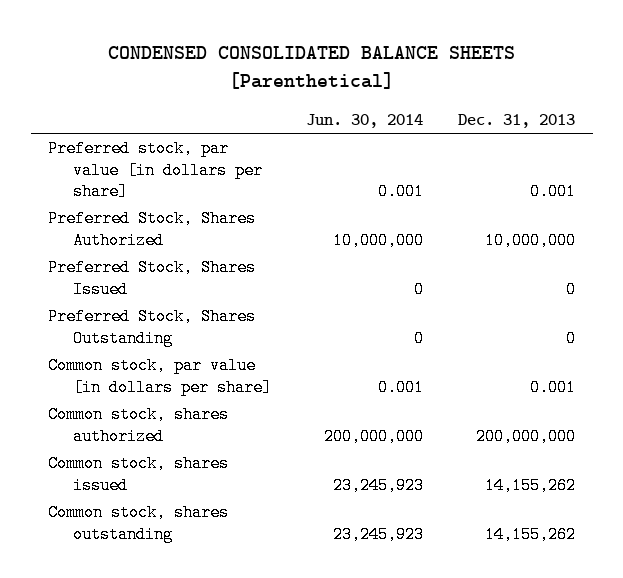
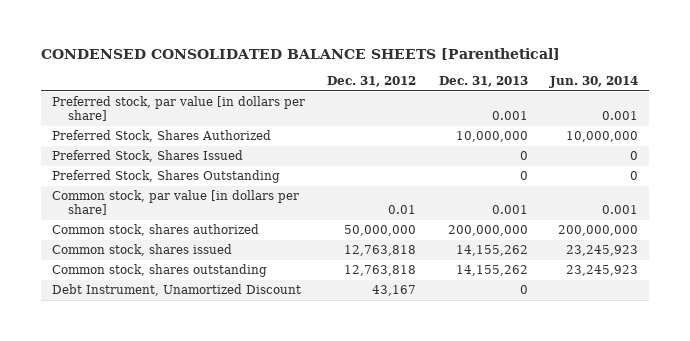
- | Jun. 30, 2014 | Dec. 31, 2013
+ | Dec. 31, 2012 | Dec. 31, 2013 | Jun. 30, 2014
+ Debt Instrument, Unamortized Discount | 43,167 | 0 |

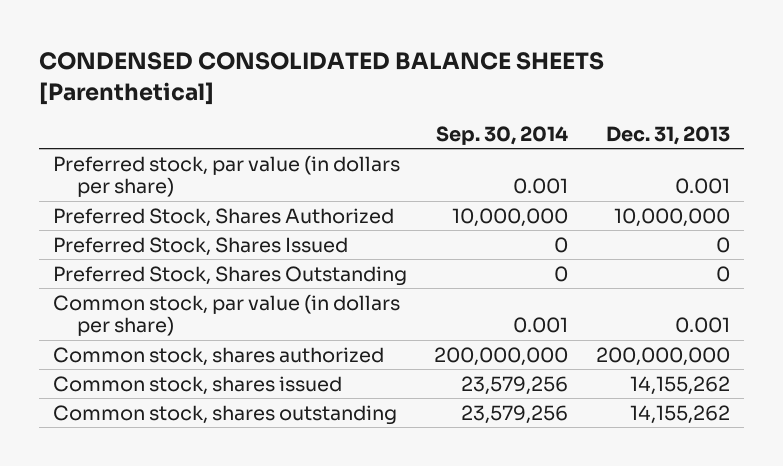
- | Dec. 31, 2012 | Dec. 31, 2013 | Jun. 30, 2014
+ | Sep. 30, 2014 | Dec. 31, 2013
- Preferred stock, par value [in dollars per share] | | 0.001 | 0.001
+ Preferred stock, par value (in dollars per share) | 0.001 | 0.001
- Common stock, par value [in dollars per share] | 0.01 | 0.001 | 0.001
+ Common stock, par value (in dollars per share) | 0.001 | 0.001
- Debt Instrument, Unamortized Discount | 43,167 | 0 |

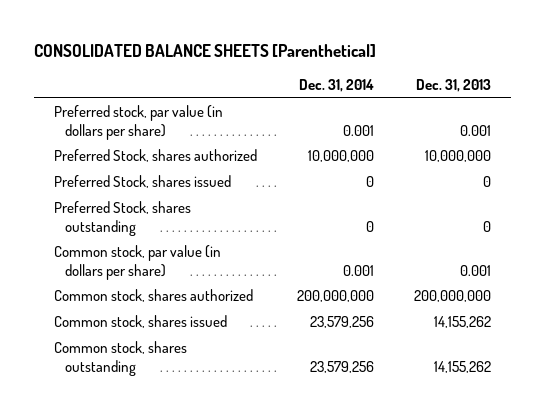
- CONDENSED CONSOLIDATED BALANCE SHEETS [Parenthetical]
+ CONSOLIDATED BALANCE SHEETS [Parenthetical]
- | Sep. 30, 2014 | Dec. 31, 2013
+ | Dec. 31, 2014 | Dec. 31, 2013
- Preferred Stock, Shares Authorized | 10,000,000 | 10,000,000
- Preferred Stock, Shares Issued | 0 | 0
- Preferred Stock, Shares Outstanding | 0 | 0
+ Preferred Stock, shares authorized | 10,000,000 | 10,000,000
+ Preferred Stock, shares issued | 0 | 0
+ Preferred Stock, shares outstanding | 0 | 0

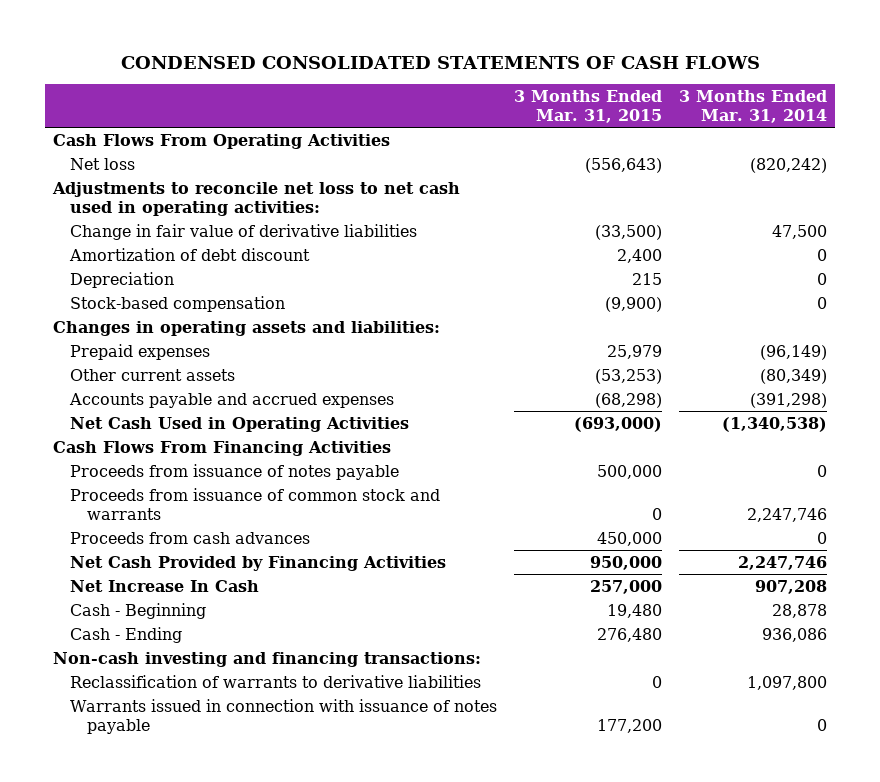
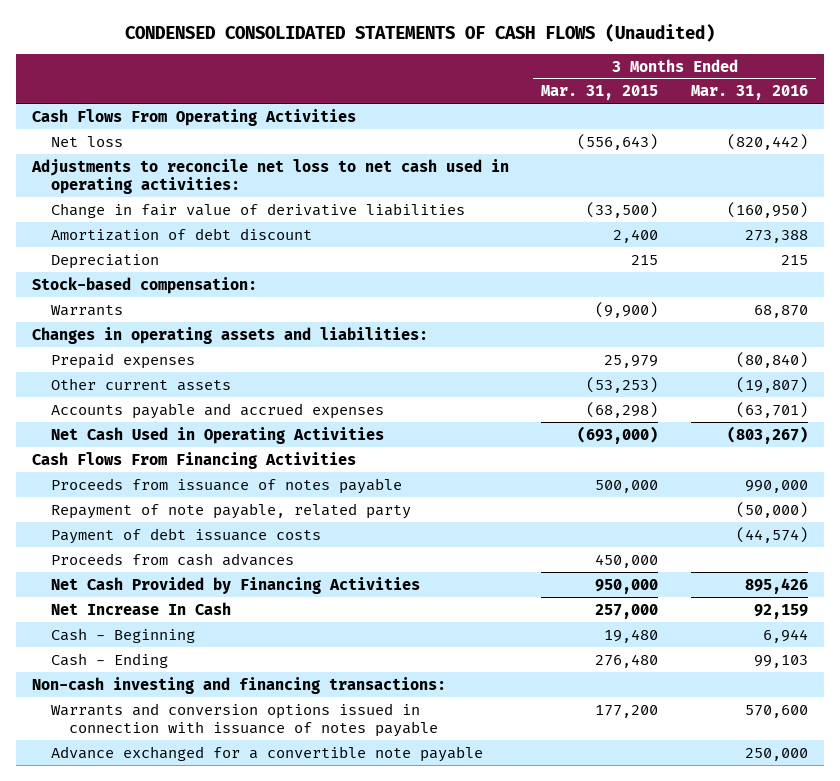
- CONDENSED CONSOLIDATED STATEMENTS OF CASH FLOWS
+ CONDENSED CONSOLIDATED STATEMENTS OF CASH FLOWS (Unaudited)
- | 3 Months Ended Mar. 31, 2015 | 3 Months Ended Mar. 31, 2014
+ | 3 Months Ended Mar. 31, 2015 | 3 Months Ended Mar. 31, 2016
- Stock-based compensation | (9,900) | 0
+ Stock-based compensation:
+ Warrants | (9,900) | 68,870
- Proceeds from issuance of common stock and warrants | 0 | 2,247,746
+ Repayment of note payable, related party | | (50,000)
+ Payment of debt issuance costs | | (44,574)
- Reclassification of warrants to derivative liabilities | 0 | 1,097,800
- Warrants issued in connection with issuance of notes payable | 177,200 | 0
+ Warrants and conversion options issued in connection with issuance of notes payable | 177,200 | 570,600
+ Advance exchanged for a convertible note payable | | 250,000

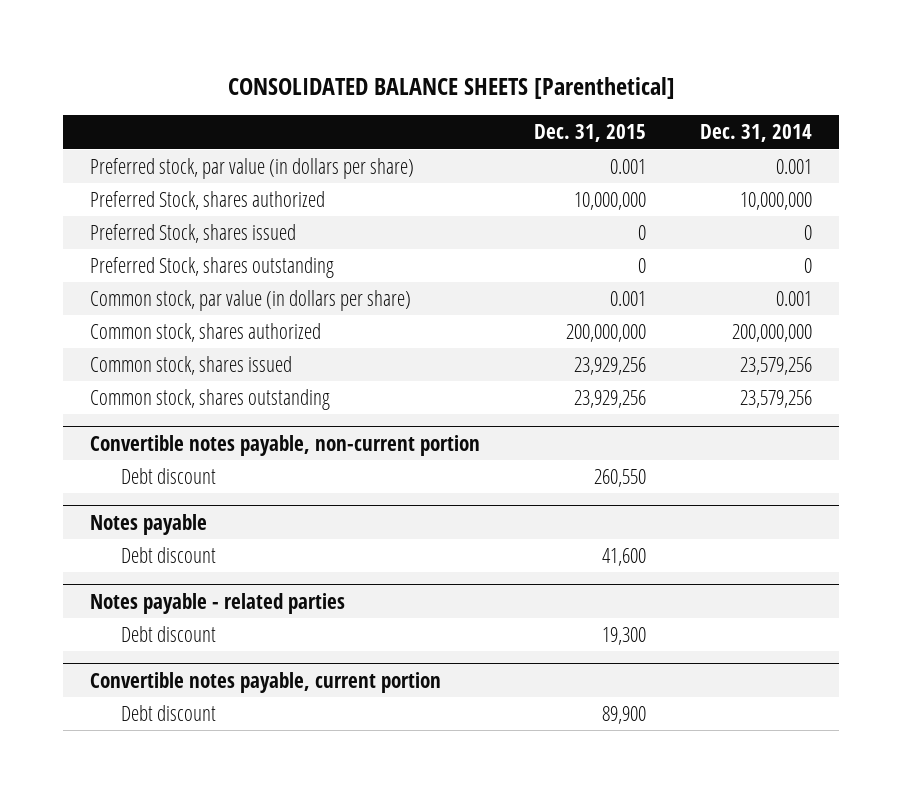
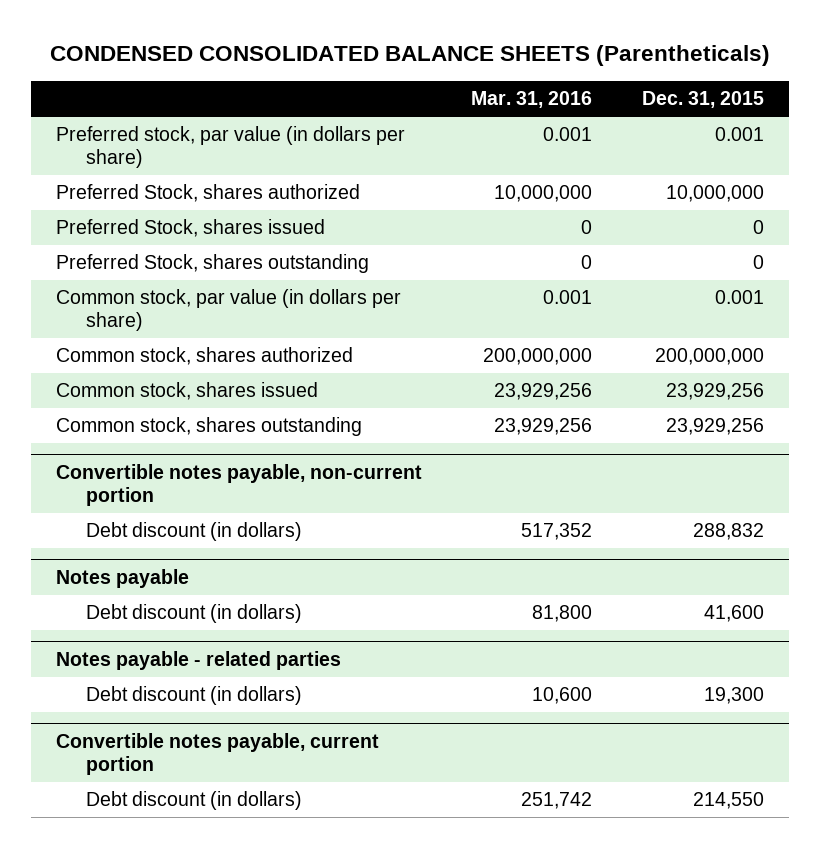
- CONSOLIDATED BALANCE SHEETS [Parenthetical]
+ CONDENSED CONSOLIDATED BALANCE SHEETS (Parentheticals)
- | Dec. 31, 2015 | Dec. 31, 2014
+ | Mar. 31, 2016 | Dec. 31, 2015
@ Convertible notes payable, non-current portion
- Debt discount | 260,550 |
+ Debt discount (in dollars) | 517,352 | 288,832
@ Notes payable
- Debt discount | 41,600 |
+ Debt discount (in dollars) | 81,800 | 41,600
@ Notes payable - related parties
- Debt discount | 19,300 |
+ Debt discount (in dollars) | 10,600 | 19,300
@ Convertible notes payable, current portion
- Debt discount | 89,900 |
+ Debt discount (in dollars) | 251,742 | 214,550

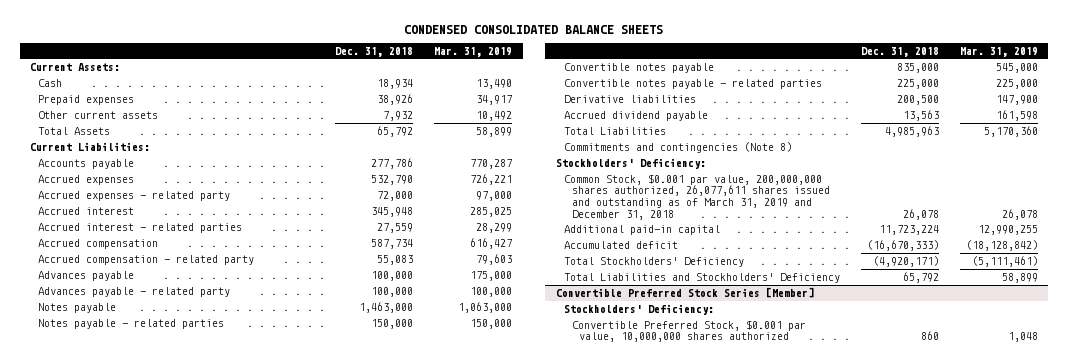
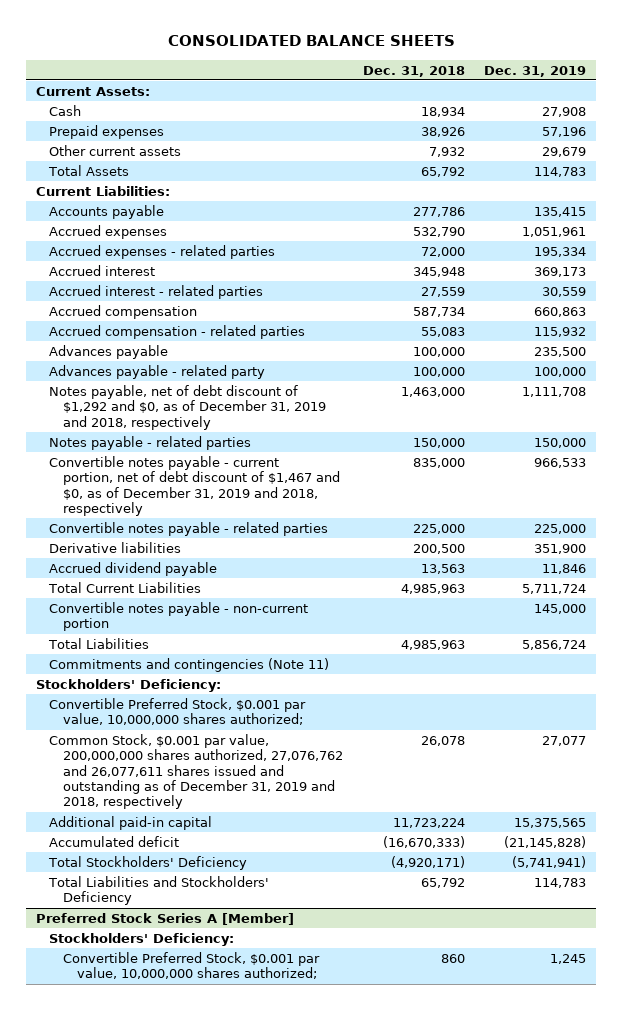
- CONDENSED CONSOLIDATED BALANCE SHEETS
+ CONSOLIDATED BALANCE SHEETS
- | Dec. 31, 2018 | Mar. 31, 2019
+ | Dec. 31, 2018 | Dec. 31, 2019
- Accrued expenses - related party | 72,000 | 97,000
+ Accrued expenses - related parties | 72,000 | 195,334
- Accrued compensation - related party | 55,083 | 79,603
+ Accrued compensation - related parties | 55,083 | 115,932
- Notes payable | 1,463,000 | 1,063,000
+ Notes payable, net of debt discount of $1,292 and $0, as of December 31, 2019 and 2018, respectively | 1,463,000 | 1,111,708
- Convertible notes payable | 835,000 | 545,000
+ Convertible notes payable - current portion, net of debt discount of $1,467 and $0, as of December 31, 2019 and 2018, respectively | 835,000 | 966,533
+ Total Current Liabilities | 4,985,963 | 5,711,724
+ Convertible notes payable - non-current portion | | 145,000
- Commitments and contingencies (Note 8)
+ Commitments and contingencies (Note 11)
- Common Stock, $0.001 par value, 200,000,000 shares authorized, 26,077,611 shares issued and outstanding as of March 31, 2019 and December 31, 2018 | 26,078 | 26,078
+ Convertible Preferred Stock, $0.001 par value, 10,000,000 shares authorized;
+ Common Stock, $0.001 par value, 200,000,000 shares authorized, 27,076,762 and 26,077,611 shares issued and outstanding as of December 31, 2019 and 2018, respectively | 26,078 | 27,077
- Convertible Preferred Stock Series [Member]
+ Preferred Stock Series A [Member]
- Convertible Preferred Stock, $0.001 par value, 10,000,000 shares authorized | 860 | 1,048
+ Convertible Preferred Stock, $0.001 par value, 10,000,000 shares authorized; | 860 | 1,245

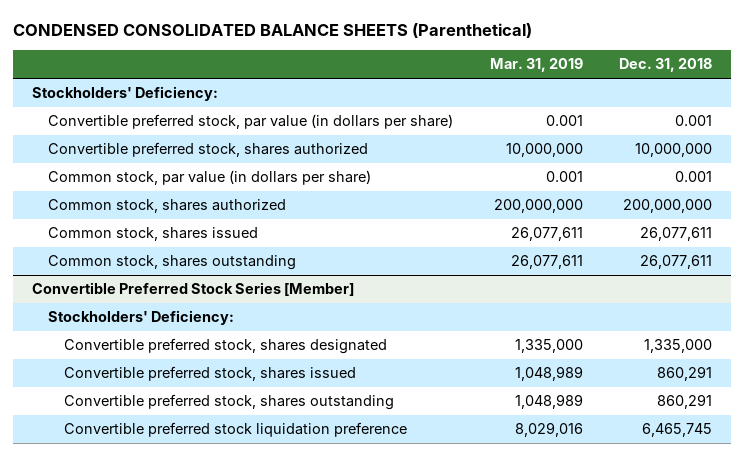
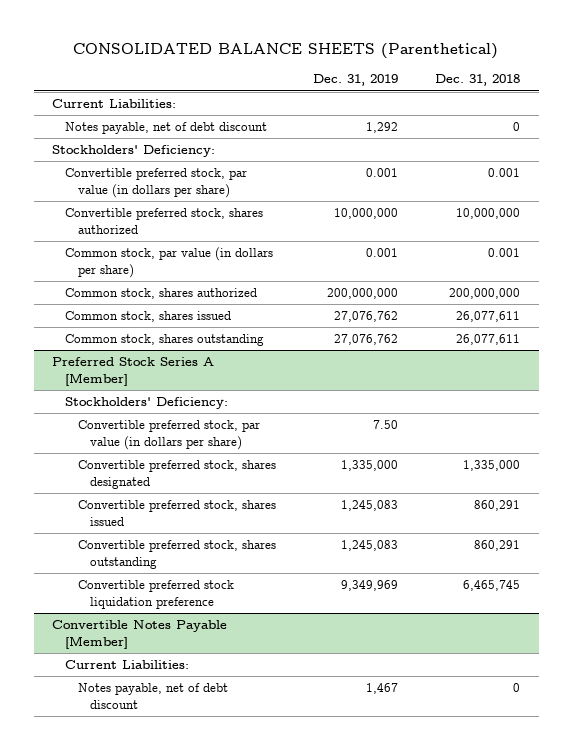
- CONDENSED CONSOLIDATED BALANCE SHEETS (Parenthetical)
+ CONSOLIDATED BALANCE SHEETS (Parenthetical)
- | Mar. 31, 2019 | Dec. 31, 2018
+ | Dec. 31, 2019 | Dec. 31, 2018
+ Current Liabilities:
+ Notes payable, net of debt discount | 1,292 | 0
- Convertible Preferred Stock Series [Member]
+ Preferred Stock Series A [Member]
+ Convertible preferred stock, par value (in dollars per share) | 7.50 |
+ Convertible Notes Payable [Member]
+ Current Liabilities:
+ Notes payable, net of debt discount | 1,467 | 0

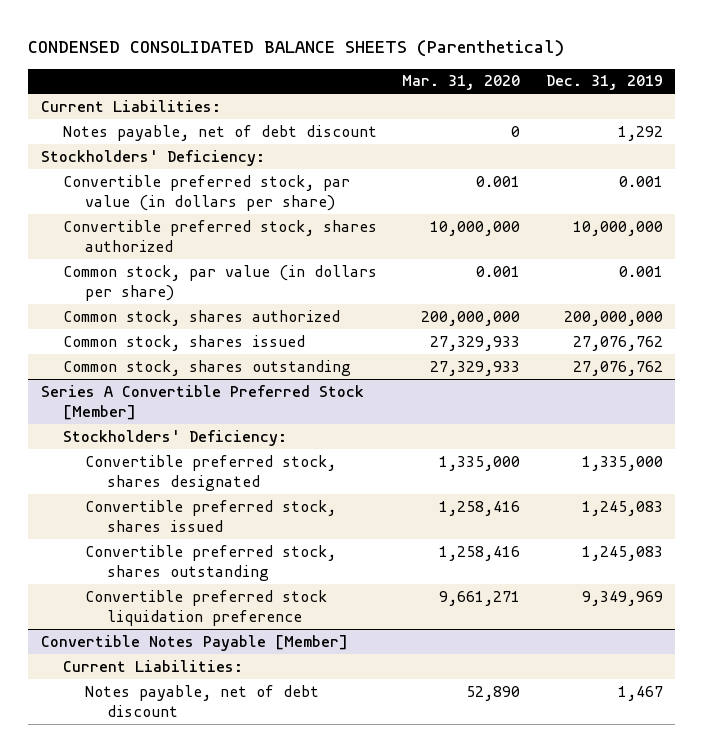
- CONSOLIDATED BALANCE SHEETS (Parenthetical)
+ CONDENSED CONSOLIDATED BALANCE SHEETS (Parenthetical)
- | Dec. 31, 2019 | Dec. 31, 2018
+ | Mar. 31, 2020 | Dec. 31, 2019
- Preferred Stock Series A [Member]
+ Series A Convertible Preferred Stock [Member]
- Convertible preferred stock, par value (in dollars per share) | 7.50 |

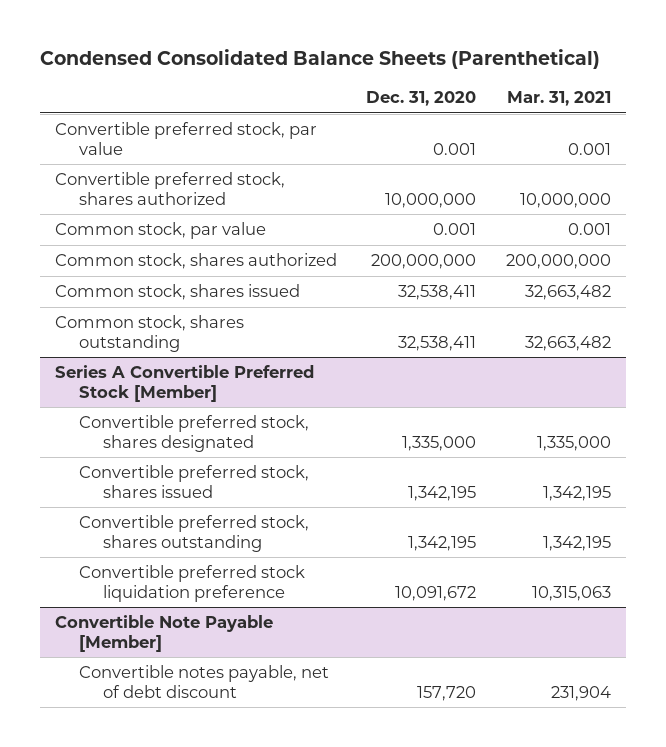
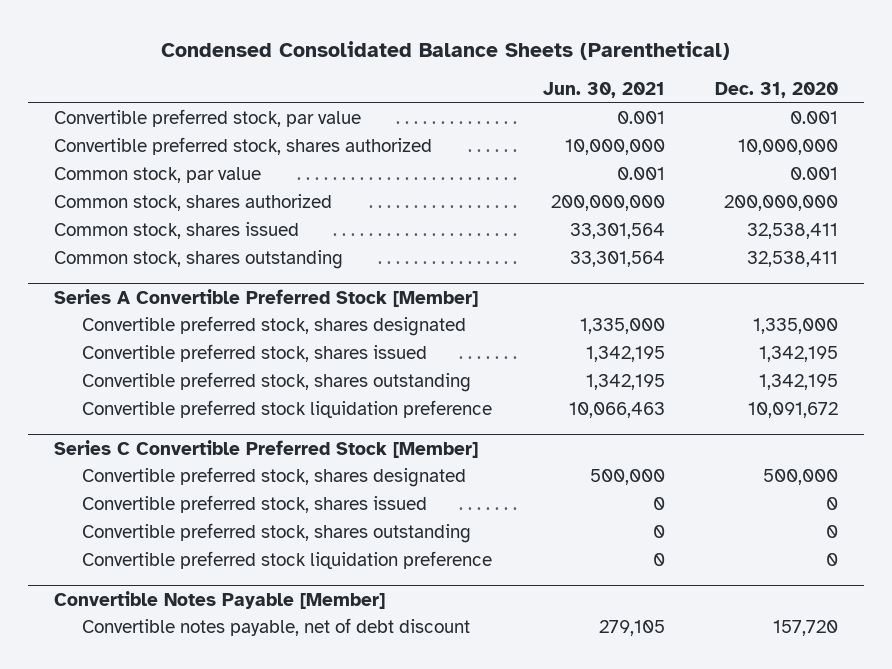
- | Dec. 31, 2020 | Mar. 31, 2021
+ | Jun. 30, 2021 | Dec. 31, 2020
- Convertible Note Payable [Member]
+ Series C Convertible Preferred Stock [Member]
+ Convertible preferred stock, shares designated | 500,000 | 500,000
+ Convertible preferred stock, shares issued | 0 | 0
+ Convertible preferred stock, shares outstanding | 0 | 0
+ Convertible preferred stock liquidation preference | 0 | 0
+ Convertible Notes Payable [Member]

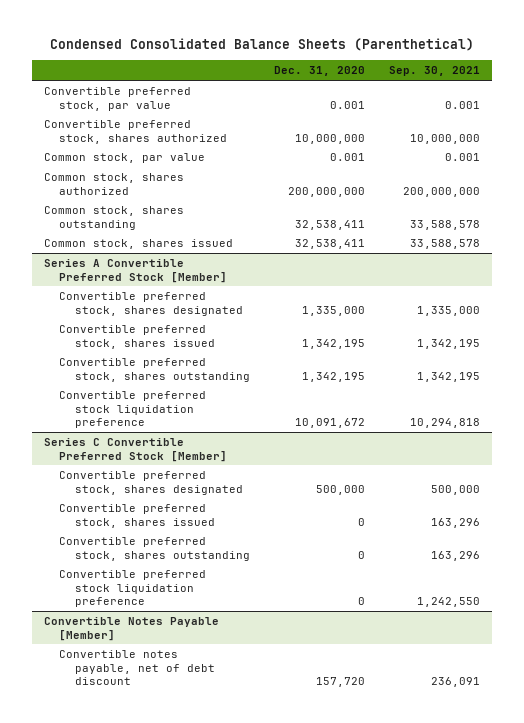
- | Jun. 30, 2021 | Dec. 31, 2020
+ | Dec. 31, 2020 | Sep. 30, 2021
moved down: Common stock, shares issued | 32,538,411 | 33,588,578

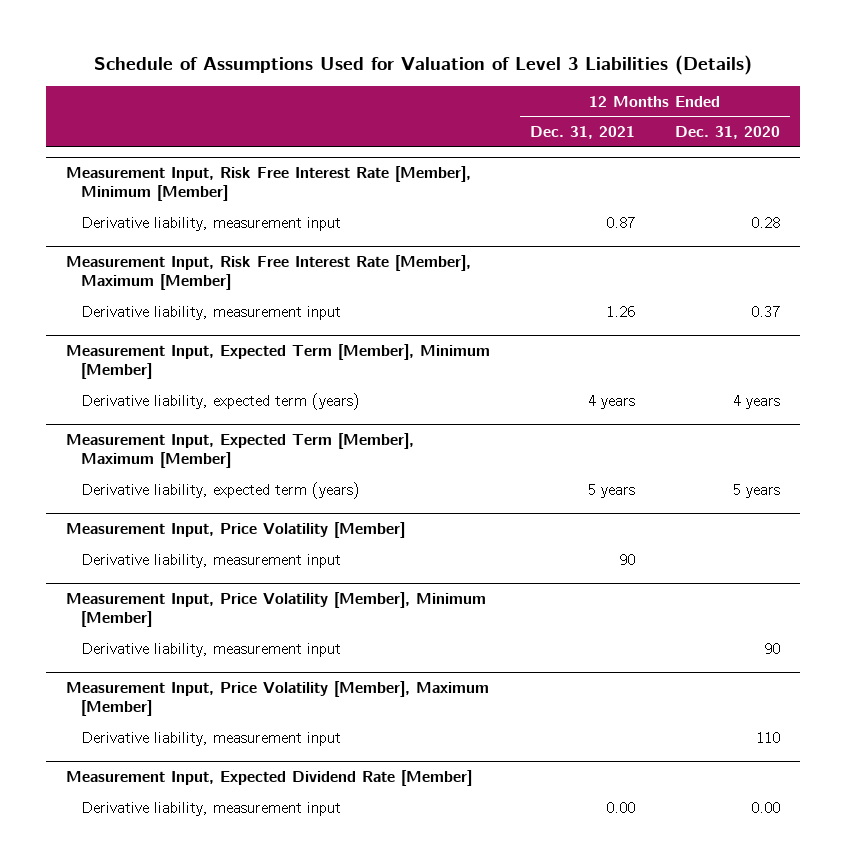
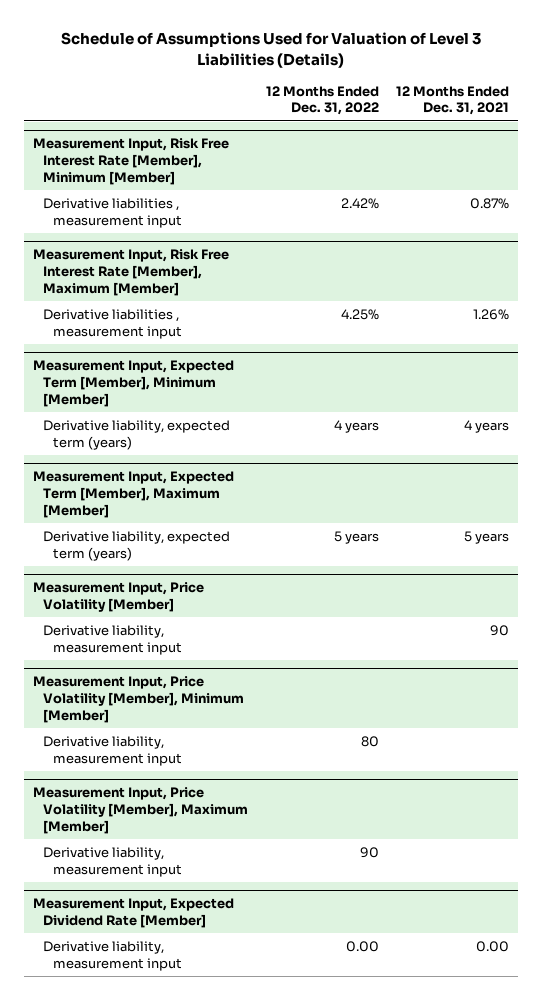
- | 12 Months Ended Dec. 31, 2021 | 12 Months Ended Dec. 31, 2020
+ | 12 Months Ended Dec. 31, 2022 | 12 Months Ended Dec. 31, 2021
@ Measurement Input, Risk Free Interest Rate [Member], Minimum [Member]
- Derivative liability, measurement input | 0.87 | 0.28
+ Derivative liabilities , measurement input | 2.42% | 0.87%
@ Measurement Input, Risk Free Interest Rate [Member], Maximum [Member]
- Derivative liability, measurement input | 1.26 | 0.37
+ Derivative liabilities , measurement input | 4.25% | 1.26%

